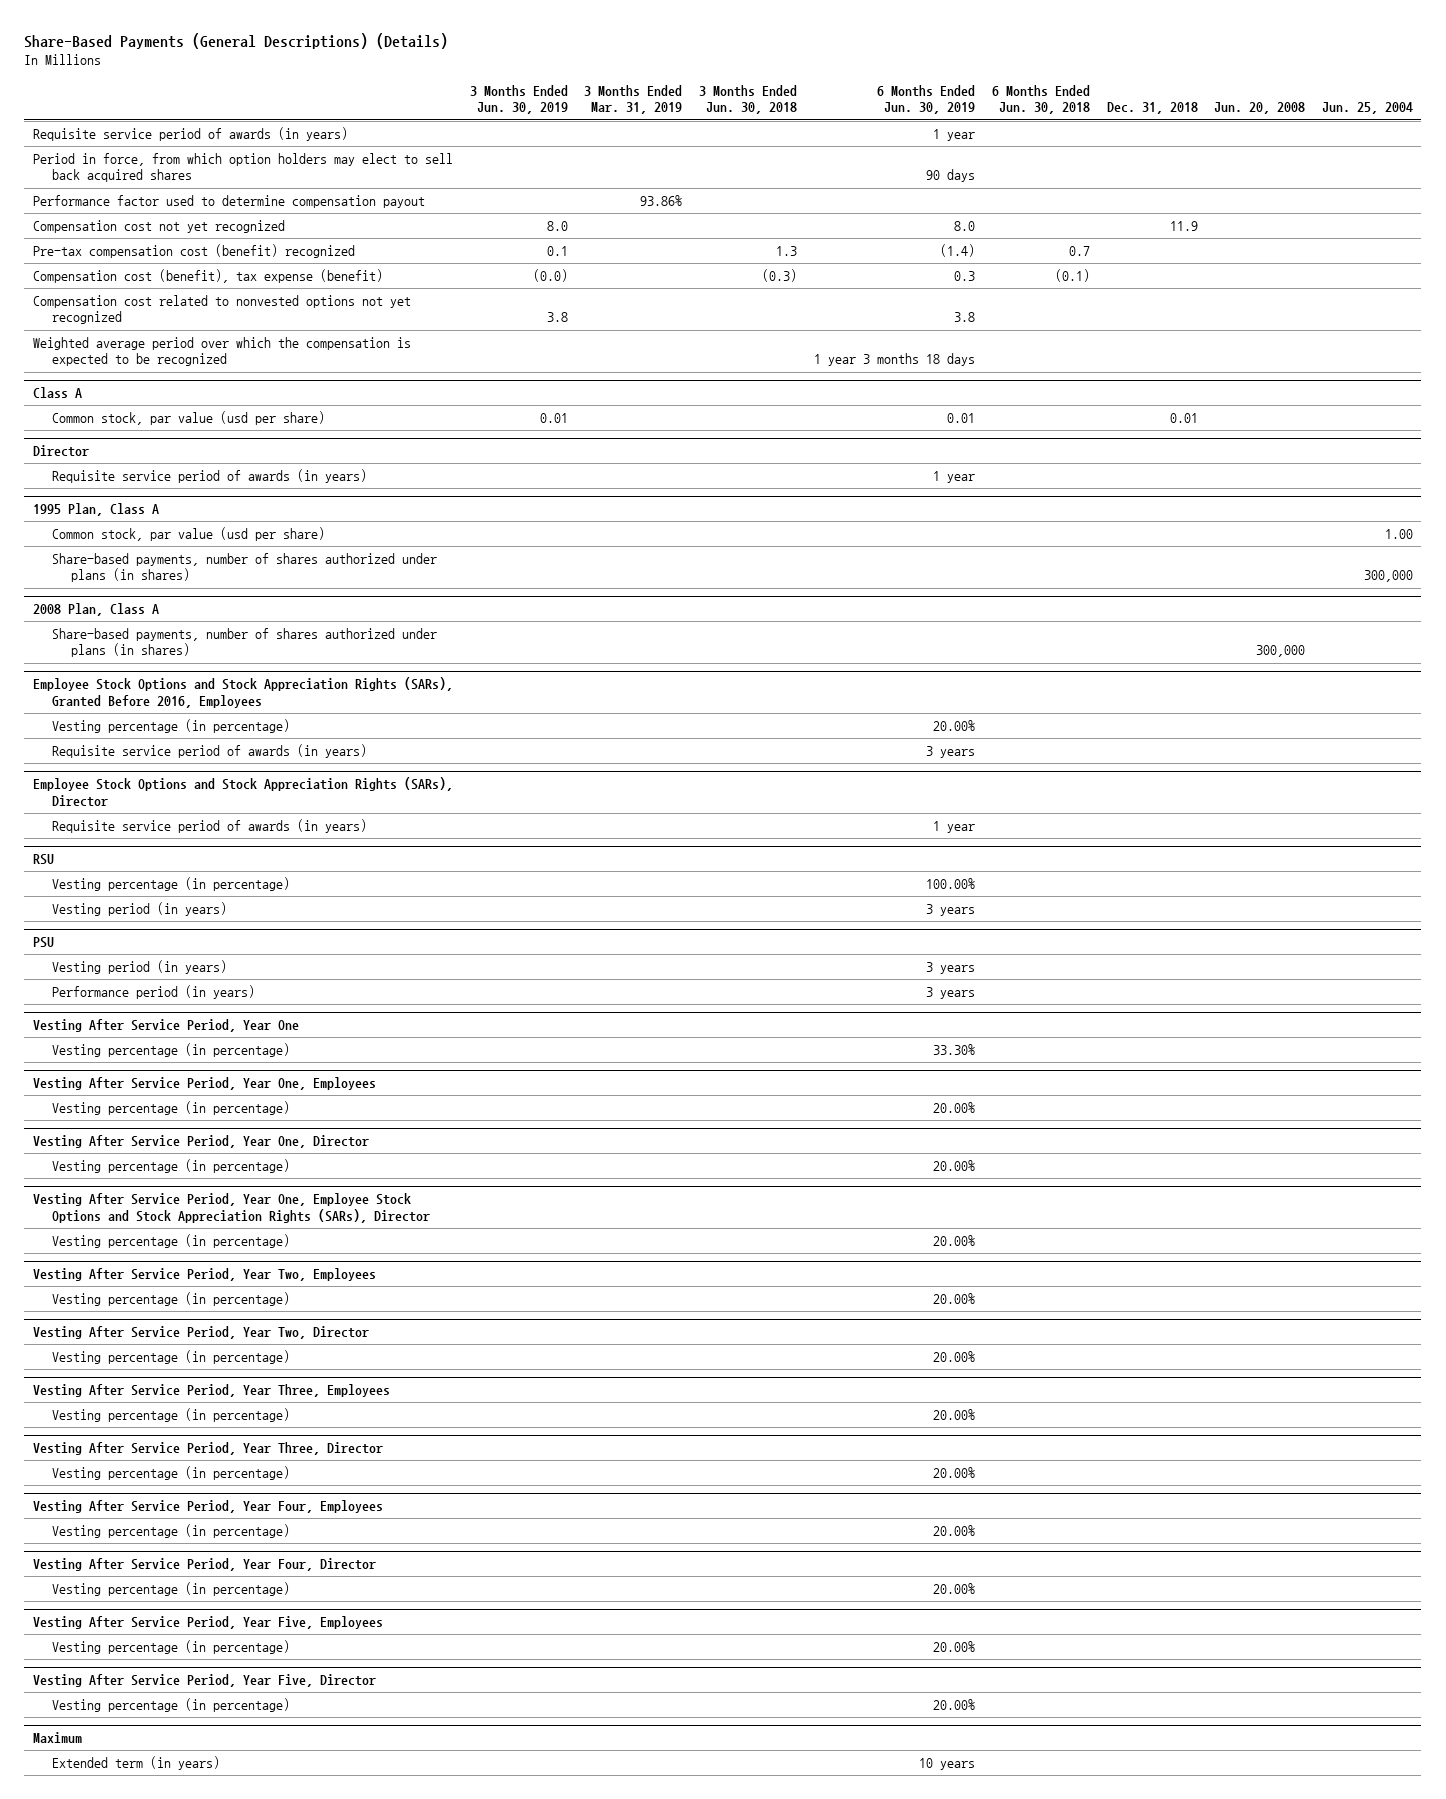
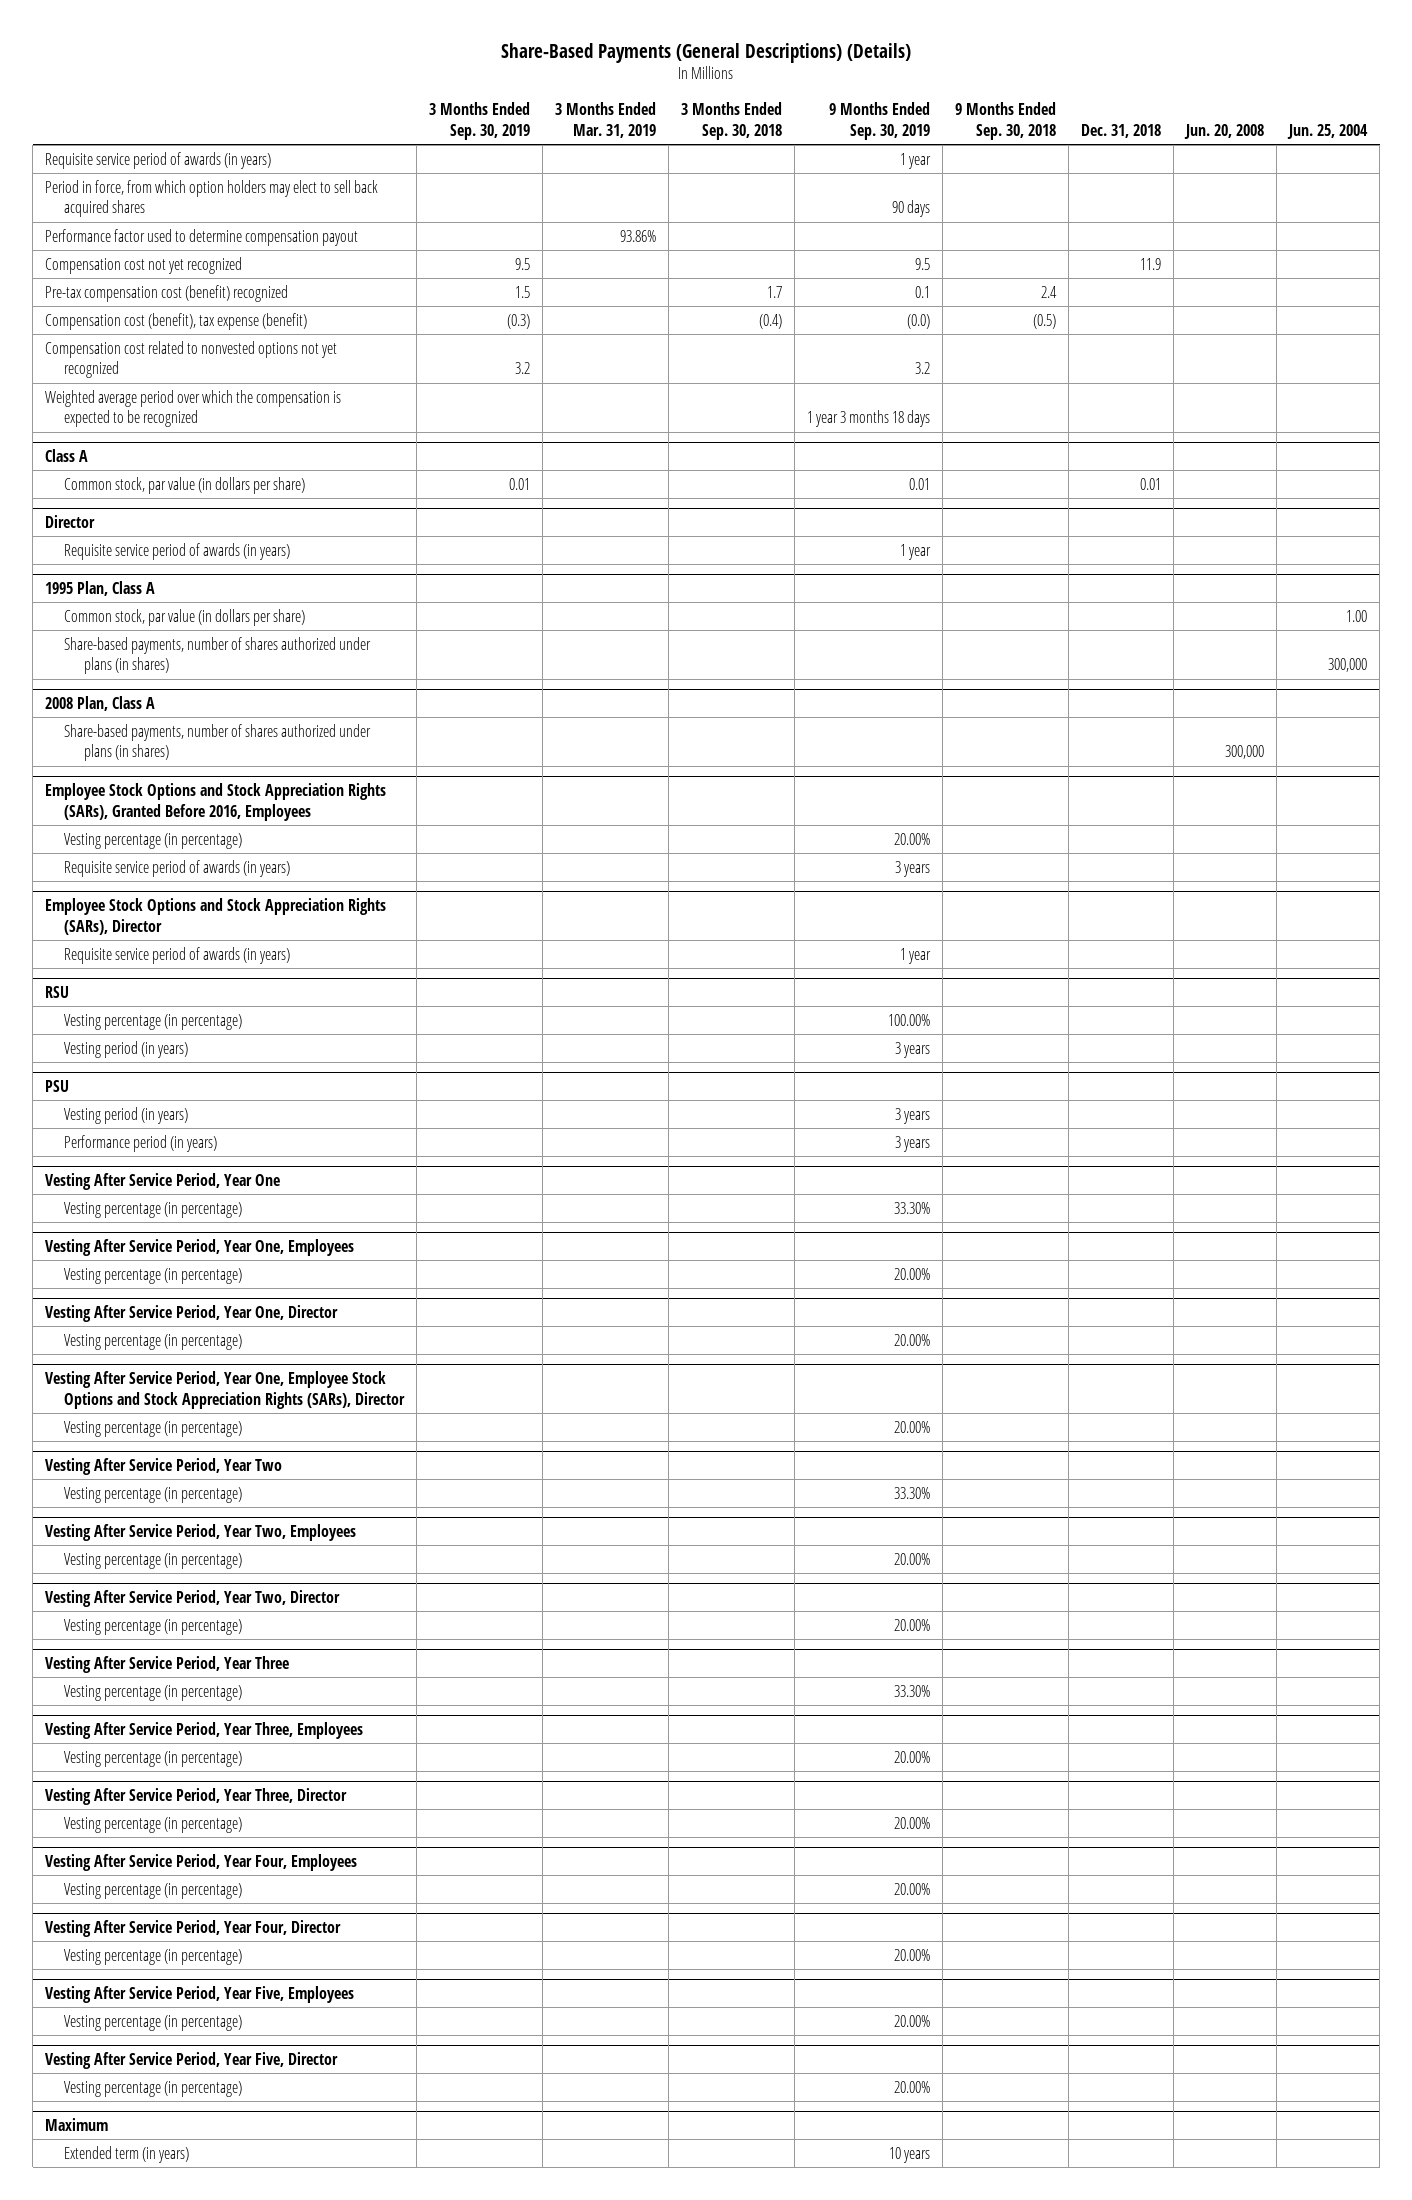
- | 3 Months Ended Jun. 30, 2019 | 3 Months Ended Mar. 31, 2019 | 3 Months Ended Jun. 30, 2018 | 6 Months Ended Jun. 30, 2019 | 6 Months Ended Jun. 30, 2018 | Dec. 31, 2018 | Jun. 20, 2008 | Jun. 25, 2004
+ | 3 Months Ended Sep. 30, 2019 | 3 Months Ended Mar. 31, 2019 | 3 Months Ended Sep. 30, 2018 | 9 Months Ended Sep. 30, 2019 | 9 Months Ended Sep. 30, 2018 | Dec. 31, 2018 | Jun. 20, 2008 | Jun. 25, 2004
@ Class A
- Common stock, par value (usd per share) | 0.01 | | | 0.01 | | 0.01 | |
+ Common stock, par value (in dollars per share) | 0.01 | | | 0.01 | | 0.01 | |
@ 1995 Plan, Class A
- Common stock, par value (usd per share) | | | | | | | | 1.00
+ Common stock, par value (in dollars per share) | | | | | | | | 1.00
+ Vesting After Service Period, Year Two
+ Vesting percentage (in percentage) | | | | 33.30% | | | |
+ Vesting After Service Period, Year Three
+ Vesting percentage (in percentage) | | | | 33.30% | | | |

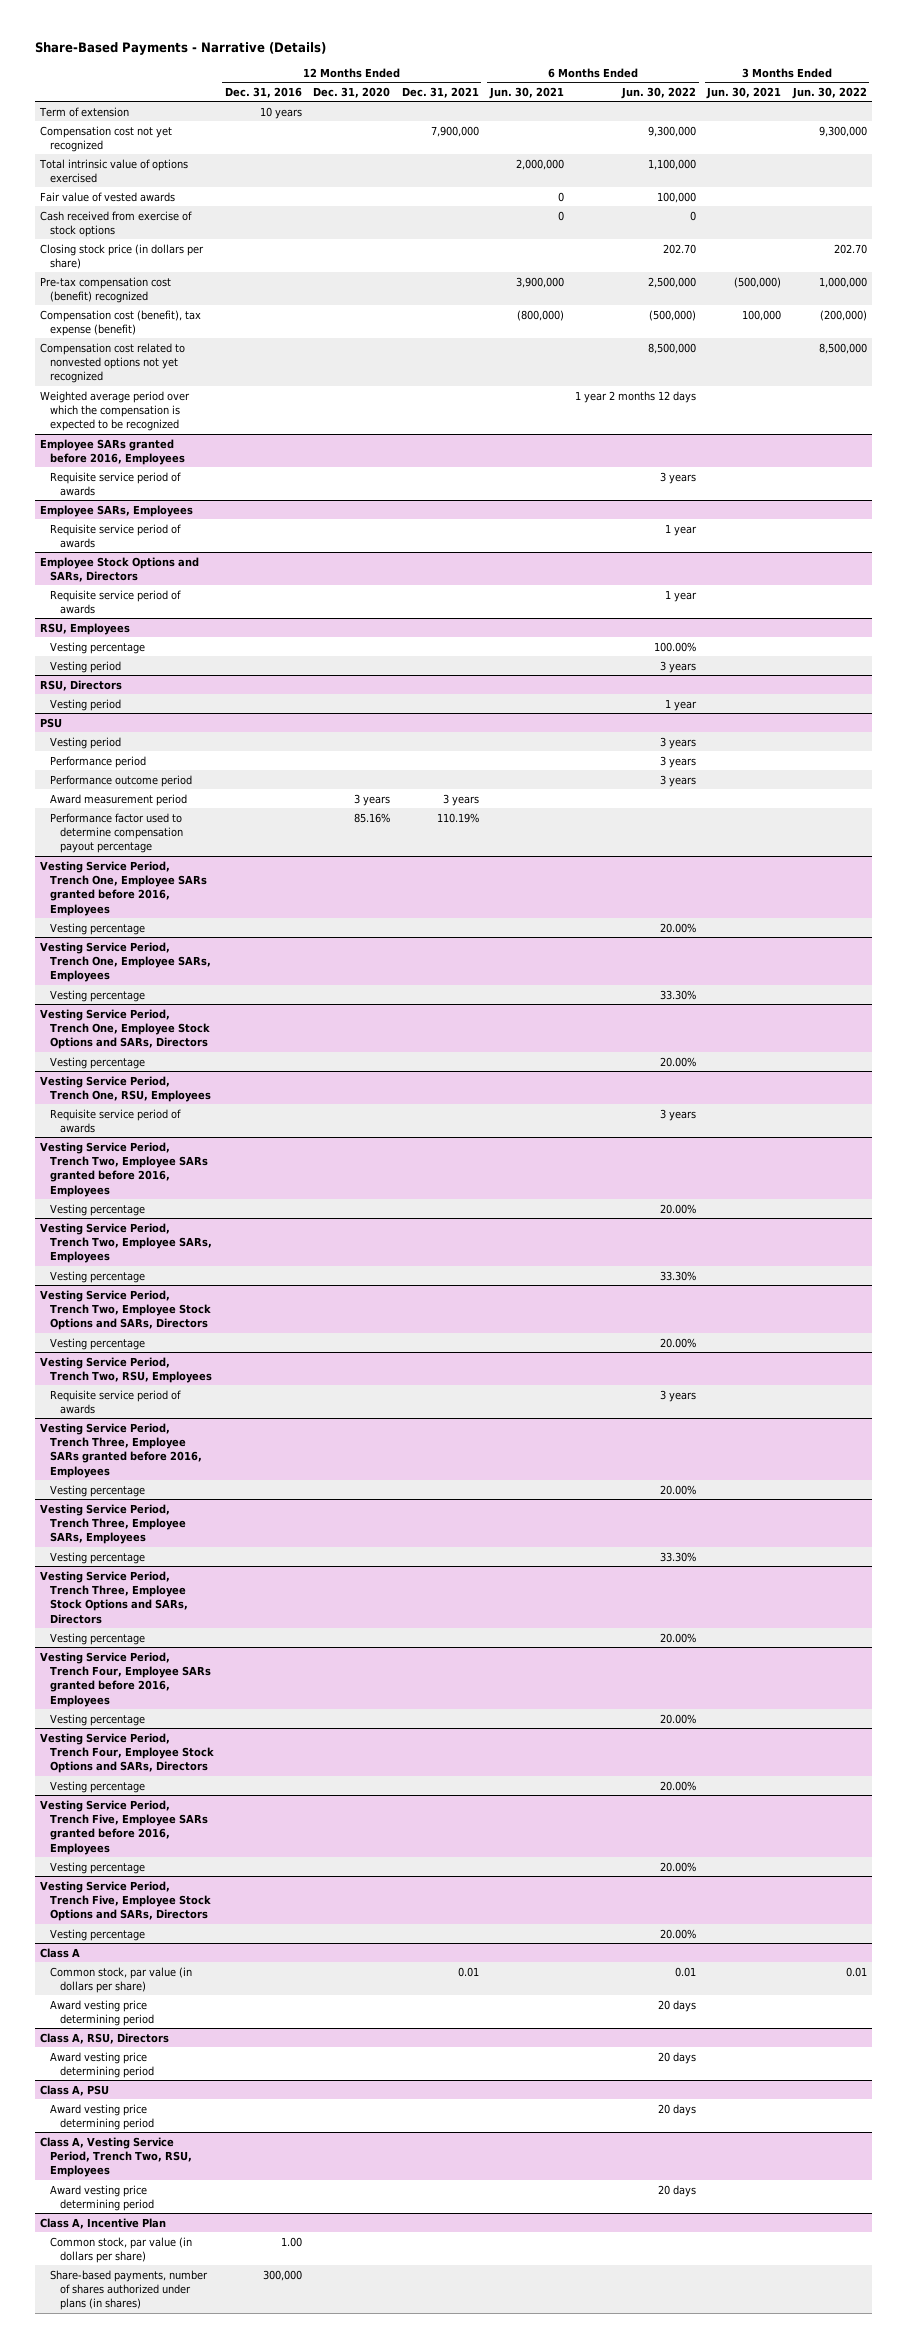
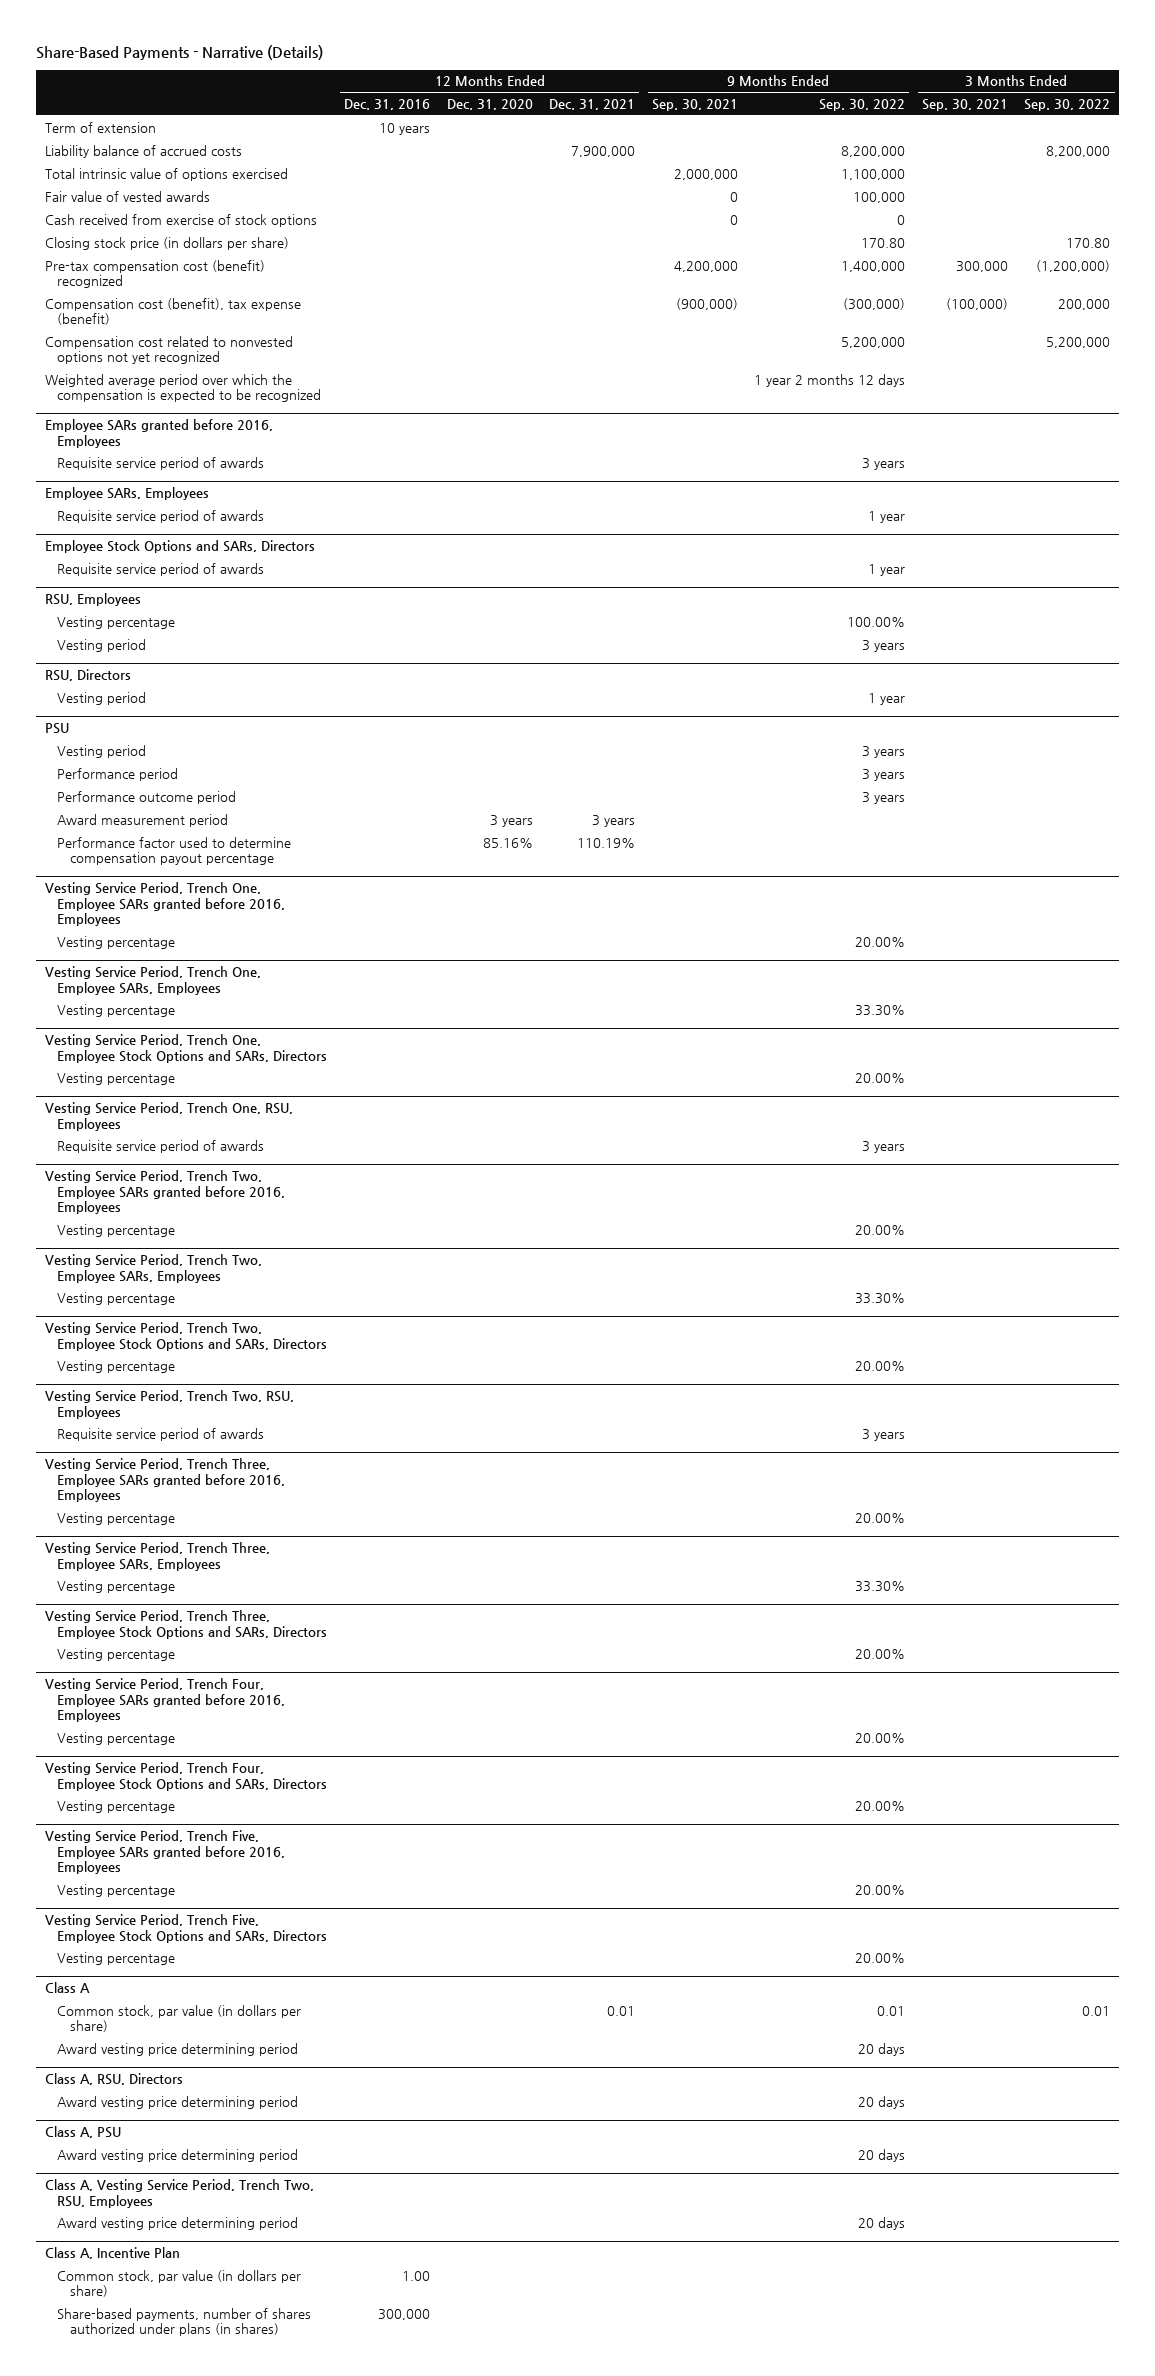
- | 12 Months Ended Dec. 31, 2016 | 12 Months Ended Dec. 31, 2020 | 12 Months Ended Dec. 31, 2021 | 6 Months Ended Jun. 30, 2021 | 6 Months Ended Jun. 30, 2022 | 3 Months Ended Jun. 30, 2021 | 3 Months Ended Jun. 30, 2022
+ | 12 Months Ended Dec. 31, 2016 | 12 Months Ended Dec. 31, 2020 | 12 Months Ended Dec. 31, 2021 | 9 Months Ended Sep. 30, 2021 | 9 Months Ended Sep. 30, 2022 | 3 Months Ended Sep. 30, 2021 | 3 Months Ended Sep. 30, 2022
- Compensation cost not yet recognized | | | 7,900,000 | | 9,300,000 | | 9,300,000
+ Liability balance of accrued costs | | | 7,900,000 | | 8,200,000 | | 8,200,000

